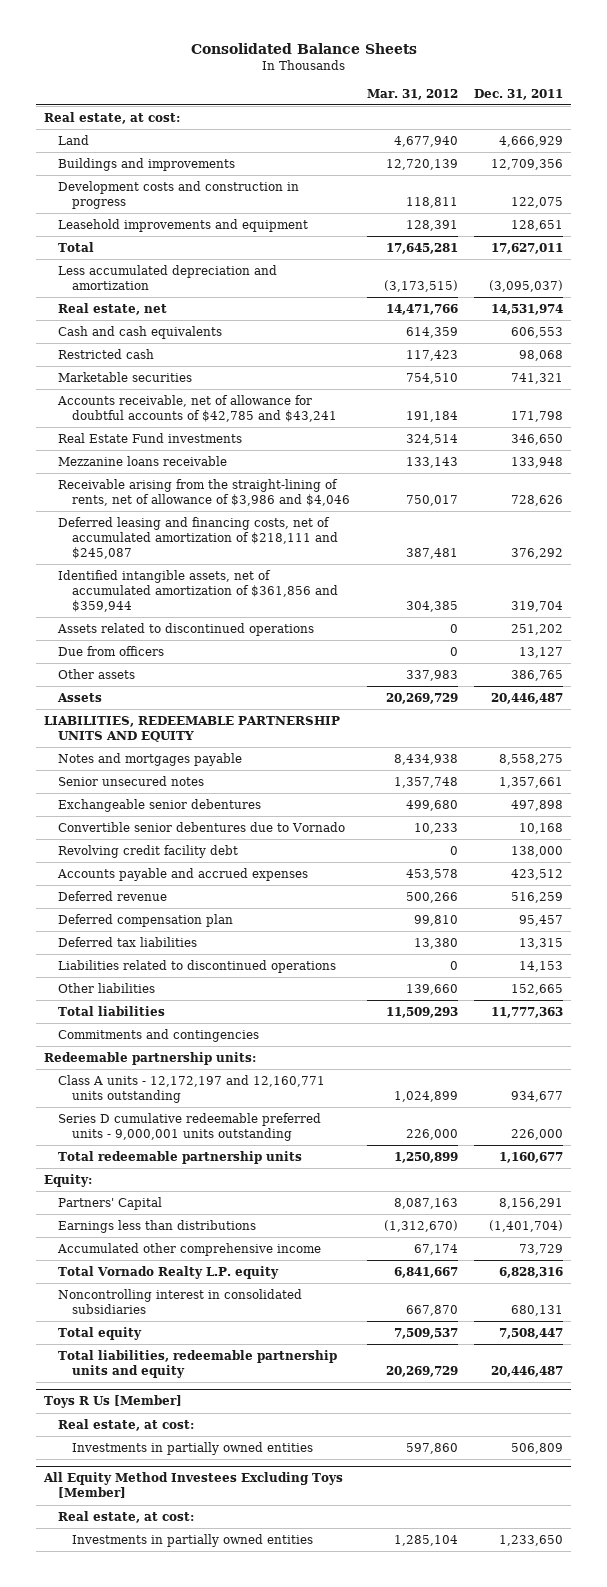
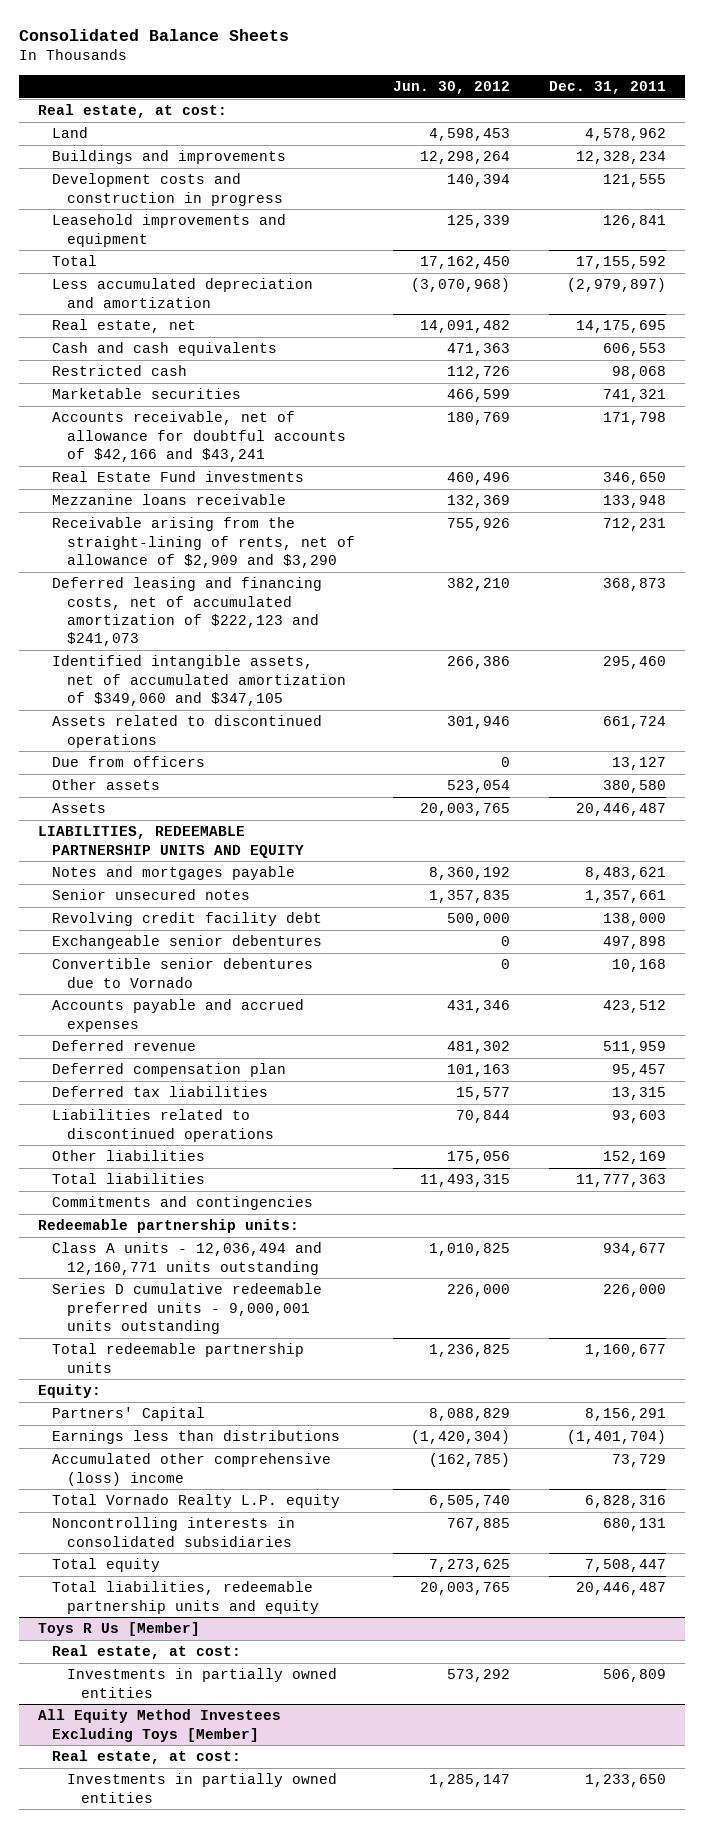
- | Mar. 31, 2012 | Dec. 31, 2011
+ | Jun. 30, 2012 | Dec. 31, 2011
- Land | 4,677,940 | 4,666,929
- Buildings and improvements | 12,720,139 | 12,709,356
- Development costs and construction in progress | 118,811 | 122,075
- Leasehold improvements and equipment | 128,391 | 128,651
- Total | 17,645,281 | 17,627,011
- Less accumulated depreciation and amortization | (3,173,515) | (3,095,037)
- Real estate, net | 14,471,766 | 14,531,974
+ Land | 4,598,453 | 4,578,962
+ Buildings and improvements | 12,298,264 | 12,328,234
+ Development costs and construction in progress | 140,394 | 121,555
+ Leasehold improvements and equipment | 125,339 | 126,841
+ Total | 17,162,450 | 17,155,592
+ Less accumulated depreciation and amortization | (3,070,968) | (2,979,897)
+ Real estate, net | 14,091,482 | 14,175,695
- Accounts receivable, net of allowance for doubtful accounts of $42,785 and $43,241 | 191,184 | 171,798
+ Accounts receivable, net of allowance for doubtful accounts of $42,166 and $43,241 | 180,769 | 171,798
- Receivable arising from the straight-lining of rents, net of allowance of $3,986 and $4,046 | 750,017 | 728,626
- Deferred leasing and financing costs, net of accumulated amortization of $218,111 and $245,087 | 387,481 | 376,292
- Identified intangible assets, net of accumulated amortization of $361,856 and $359,944 | 304,385 | 319,704
- Assets related to discontinued operations | 0 | 251,202
+ Receivable arising from the straight-lining of rents, net of allowance of $2,909 and $3,290 | 755,926 | 712,231
+ Deferred leasing and financing costs, net of accumulated amortization of $222,123 and $241,073 | 382,210 | 368,873
+ Identified intangible assets, net of accumulated amortization of $349,060 and $347,105 | 266,386 | 295,460
+ Assets related to discontinued operations | 301,946 | 661,724
- Other assets | 337,983 | 386,765
+ Other assets | 523,054 | 380,580
- Notes and mortgages payable | 8,434,938 | 8,558,275
+ Notes and mortgages payable | 8,360,192 | 8,483,621
moved up: Revolving credit facility debt | 500,000 | 138,000
- Deferred revenue | 500,266 | 516,259
+ Deferred revenue | 481,302 | 511,959
- Liabilities related to discontinued operations | 0 | 14,153
- Other liabilities | 139,660 | 152,665
+ Liabilities related to discontinued operations | 70,844 | 93,603
+ Other liabilities | 175,056 | 152,169
- Class A units - 12,172,197 and 12,160,771 units outstanding | 1,024,899 | 934,677
+ Class A units - 12,036,494 and 12,160,771 units outstanding | 1,010,825 | 934,677
- Accumulated other comprehensive income | 67,174 | 73,729
+ Accumulated other comprehensive (loss) income | (162,785) | 73,729
- Noncontrolling interest in consolidated subsidiaries | 667,870 | 680,131
+ Noncontrolling interests in consolidated subsidiaries | 767,885 | 680,131

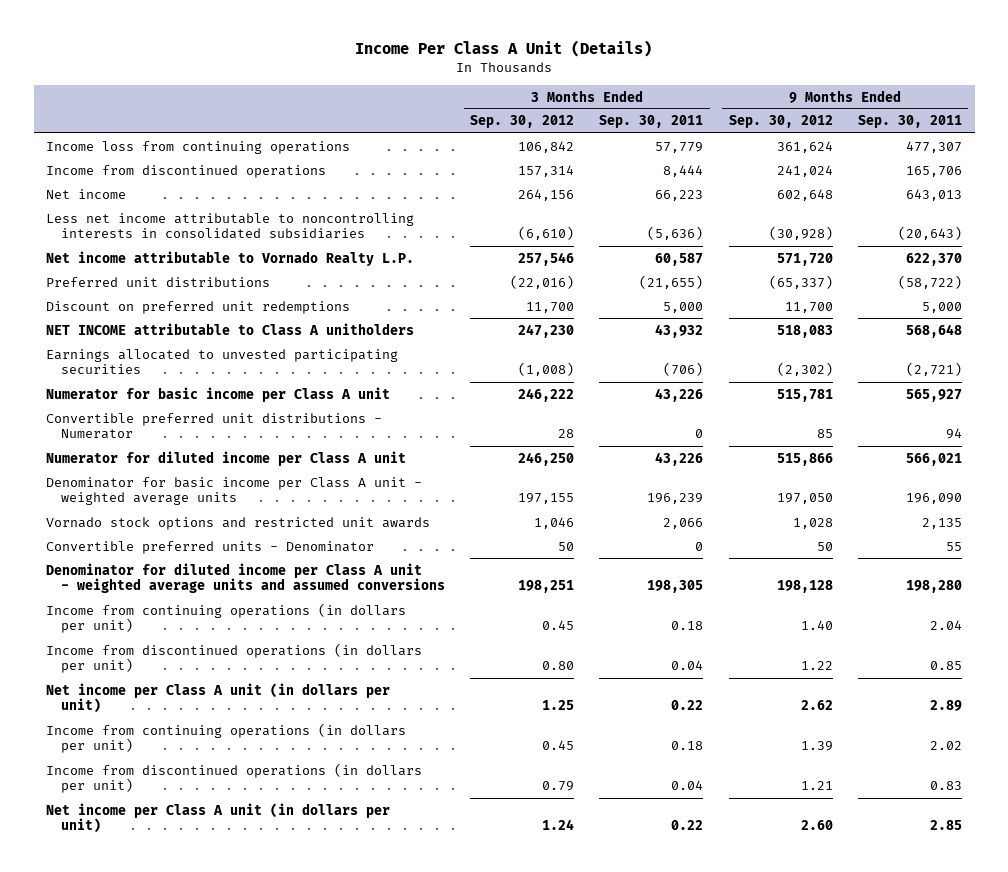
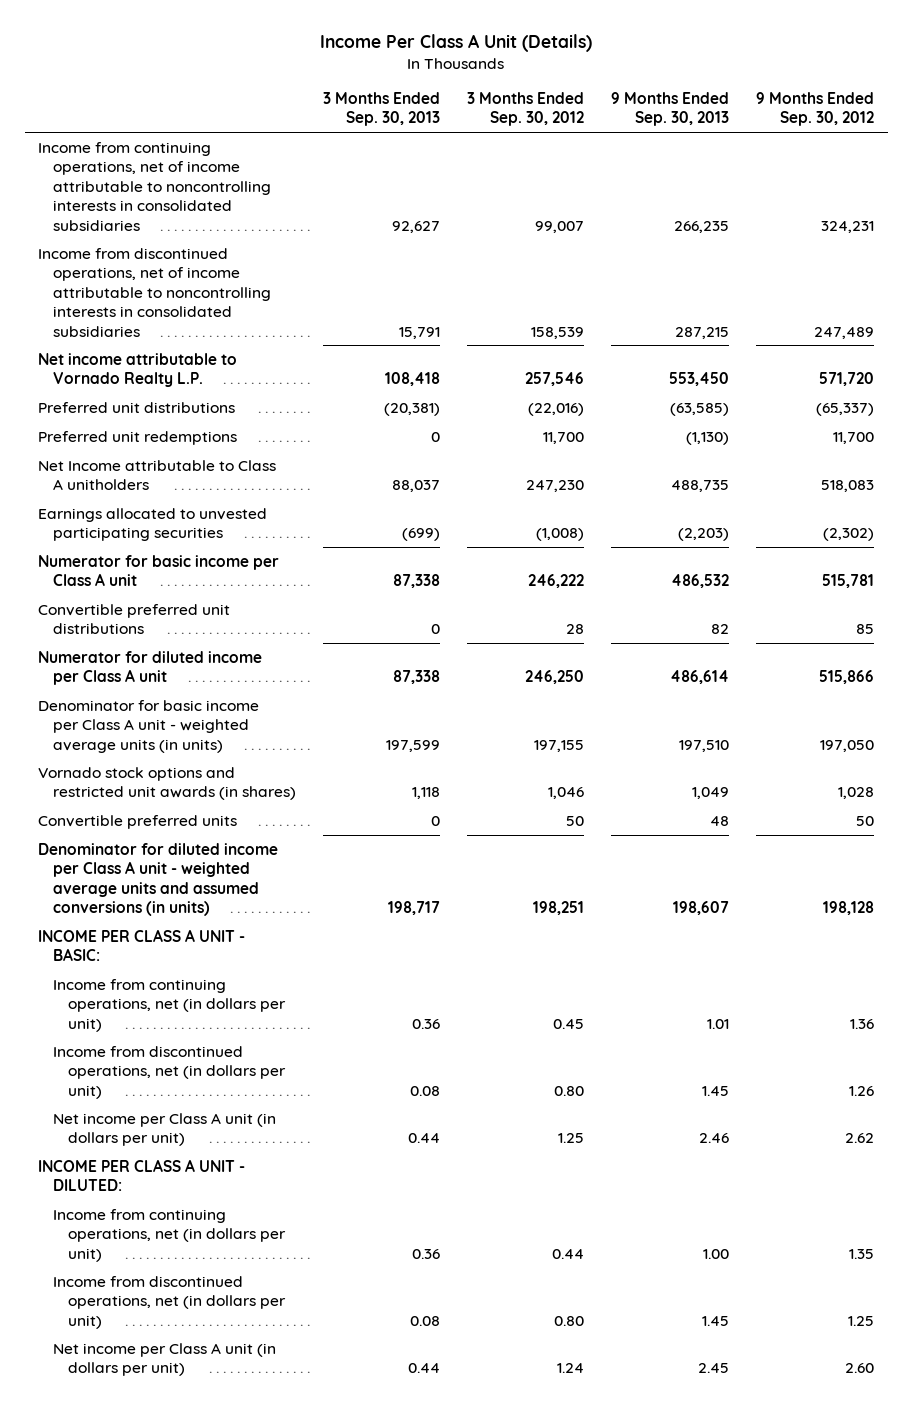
- | 3 Months Ended Sep. 30, 2012 | 3 Months Ended Sep. 30, 2011 | 9 Months Ended Sep. 30, 2012 | 9 Months Ended Sep. 30, 2011
+ | 3 Months Ended Sep. 30, 2013 | 3 Months Ended Sep. 30, 2012 | 9 Months Ended Sep. 30, 2013 | 9 Months Ended Sep. 30, 2012
- Income loss from continuing operations | 106,842 | 57,779 | 361,624 | 477,307
- Income from discontinued operations | 157,314 | 8,444 | 241,024 | 165,706
- Net income | 264,156 | 66,223 | 602,648 | 643,013
- Less net income attributable to noncontrolling interests in consolidated subsidiaries | (6,610) | (5,636) | (30,928) | (20,643)
+ Income from continuing operations, net of income attributable to noncontrolling interests in consolidated subsidiaries | 92,627 | 99,007 | 266,235 | 324,231
+ Income from discontinued operations, net of income attributable to noncontrolling interests in consolidated subsidiaries | 15,791 | 158,539 | 287,215 | 247,489
- Discount on preferred unit redemptions | 11,700 | 5,000 | 11,700 | 5,000
- NET INCOME attributable to Class A unitholders | 247,230 | 43,932 | 518,083 | 568,648
+ Preferred unit redemptions | 0 | 11,700 | (1,130) | 11,700
+ Net Income attributable to Class A unitholders | 88,037 | 247,230 | 488,735 | 518,083
- Convertible preferred unit distributions - Numerator | 28 | 0 | 85 | 94
+ Convertible preferred unit distributions | 0 | 28 | 82 | 85
- Denominator for basic income per Class A unit - weighted average units | 197,155 | 196,239 | 197,050 | 196,090
- Vornado stock options and restricted unit awards | 1,046 | 2,066 | 1,028 | 2,135
- Convertible preferred units - Denominator | 50 | 0 | 50 | 55
- Denominator for diluted income per Class A unit - weighted average units and assumed conversions | 198,251 | 198,305 | 198,128 | 198,280
- Income from continuing operations (in dollars per unit) | 0.45 | 0.18 | 1.40 | 2.04
- Income from discontinued operations (in dollars per unit) | 0.80 | 0.04 | 1.22 | 0.85
+ Denominator for basic income per Class A unit - weighted average units (in units) | 197,599 | 197,155 | 197,510 | 197,050
+ Vornado stock options and restricted unit awards (in shares) | 1,118 | 1,046 | 1,049 | 1,028
+ Convertible preferred units | 0 | 50 | 48 | 50
+ Denominator for diluted income per Class A unit - weighted average units and assumed conversions (in units) | 198,717 | 198,251 | 198,607 | 198,128
+ INCOME PER CLASS A UNIT - BASIC:
+ Income from continuing operations, net (in dollars per unit) | 0.36 | 0.45 | 1.01 | 1.36
+ Income from discontinued operations, net (in dollars per unit) | 0.08 | 0.80 | 1.45 | 1.26
- Income from continuing operations (in dollars per unit) | 0.45 | 0.18 | 1.39 | 2.02
- Income from discontinued operations (in dollars per unit) | 0.79 | 0.04 | 1.21 | 0.83
+ INCOME PER CLASS A UNIT - DILUTED:
+ Income from continuing operations, net (in dollars per unit) | 0.36 | 0.44 | 1.00 | 1.35
+ Income from discontinued operations, net (in dollars per unit) | 0.08 | 0.80 | 1.45 | 1.25

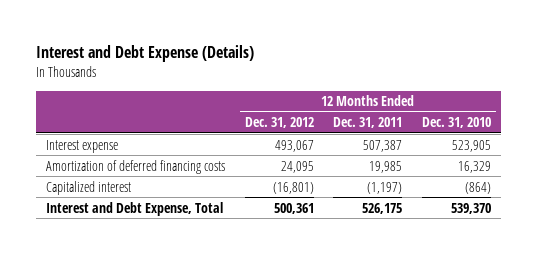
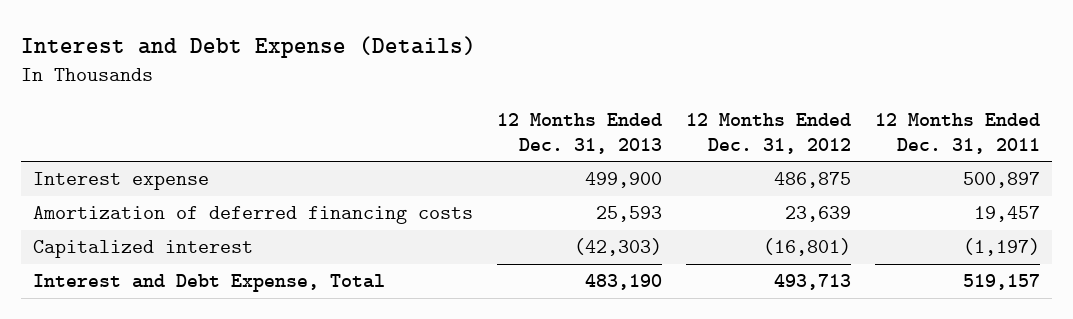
- | 12 Months Ended Dec. 31, 2012 | 12 Months Ended Dec. 31, 2011 | 12 Months Ended Dec. 31, 2010
+ | 12 Months Ended Dec. 31, 2013 | 12 Months Ended Dec. 31, 2012 | 12 Months Ended Dec. 31, 2011
- Interest expense | 493,067 | 507,387 | 523,905
- Amortization of deferred financing costs | 24,095 | 19,985 | 16,329
+ Interest expense | 499,900 | 486,875 | 500,897
+ Amortization of deferred financing costs | 25,593 | 23,639 | 19,457
- Interest and Debt Expense, Total | 500,361 | 526,175 | 539,370
+ Interest and Debt Expense, Total | 483,190 | 493,713 | 519,157

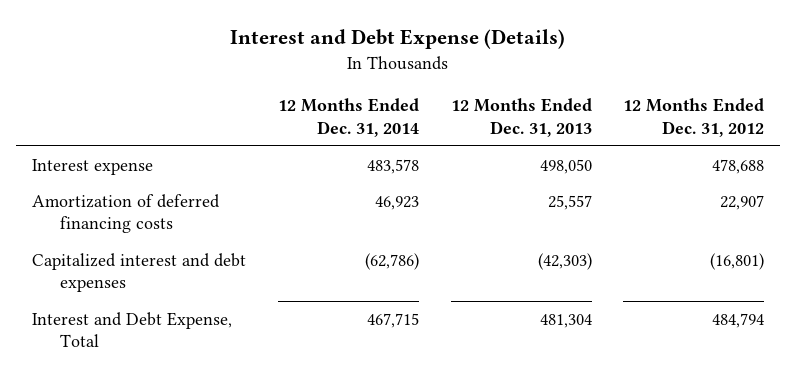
- | 12 Months Ended Dec. 31, 2013 | 12 Months Ended Dec. 31, 2012 | 12 Months Ended Dec. 31, 2011
+ | 12 Months Ended Dec. 31, 2014 | 12 Months Ended Dec. 31, 2013 | 12 Months Ended Dec. 31, 2012
- Interest expense | 499,900 | 486,875 | 500,897
- Amortization of deferred financing costs | 25,593 | 23,639 | 19,457
- Capitalized interest | (42,303) | (16,801) | (1,197)
- Interest and Debt Expense, Total | 483,190 | 493,713 | 519,157
+ Interest expense | 483,578 | 498,050 | 478,688
+ Amortization of deferred financing costs | 46,923 | 25,557 | 22,907
+ Capitalized interest and debt expenses | (62,786) | (42,303) | (16,801)
+ Interest and Debt Expense, Total | 467,715 | 481,304 | 484,794

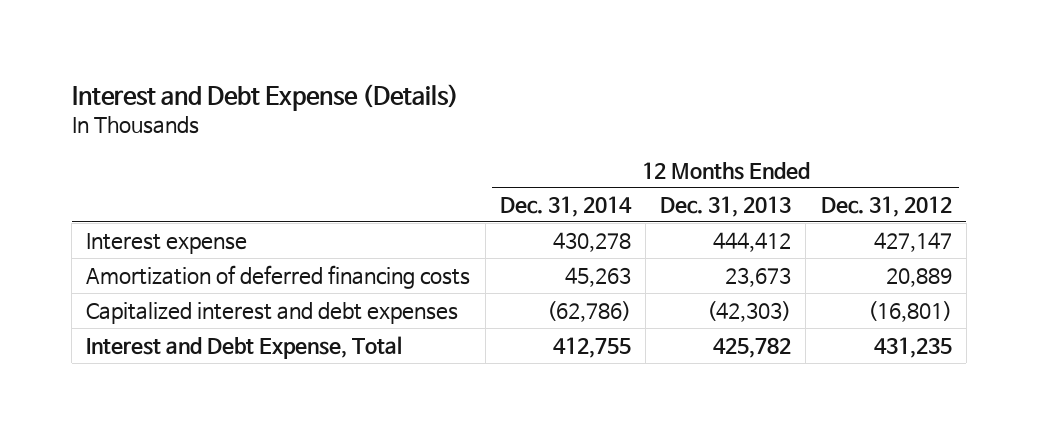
- Interest expense | 483,578 | 498,050 | 478,688
- Amortization of deferred financing costs | 46,923 | 25,557 | 22,907
+ Interest expense | 430,278 | 444,412 | 427,147
+ Amortization of deferred financing costs | 45,263 | 23,673 | 20,889
- Interest and Debt Expense, Total | 467,715 | 481,304 | 484,794
+ Interest and Debt Expense, Total | 412,755 | 425,782 | 431,235

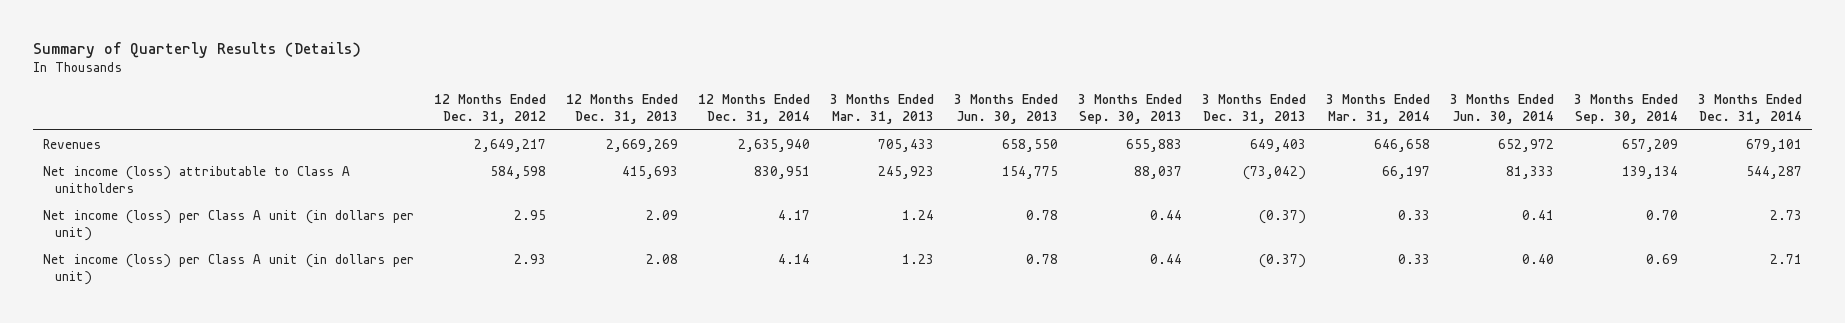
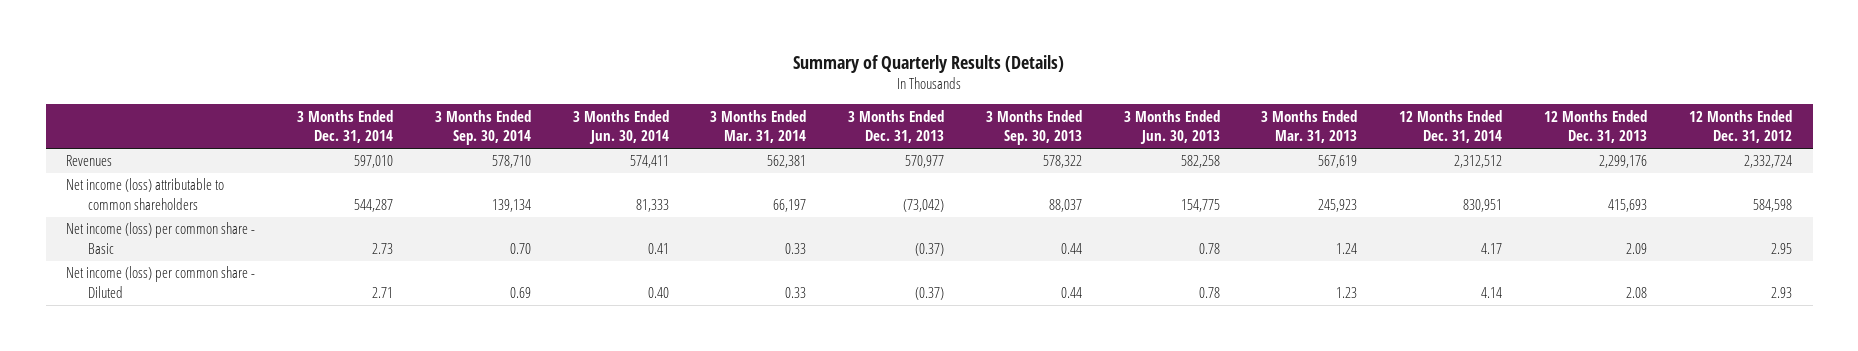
- | 12 Months Ended Dec. 31, 2012 | 12 Months Ended Dec. 31, 2013 | 12 Months Ended Dec. 31, 2014 | 3 Months Ended Mar. 31, 2013 | 3 Months Ended Jun. 30, 2013 | 3 Months Ended Sep. 30, 2013 | 3 Months Ended Dec. 31, 2013 | 3 Months Ended Mar. 31, 2014 | 3 Months Ended Jun. 30, 2014 | 3 Months Ended Sep. 30, 2014 | 3 Months Ended Dec. 31, 2014
+ | 3 Months Ended Dec. 31, 2014 | 3 Months Ended Sep. 30, 2014 | 3 Months Ended Jun. 30, 2014 | 3 Months Ended Mar. 31, 2014 | 3 Months Ended Dec. 31, 2013 | 3 Months Ended Sep. 30, 2013 | 3 Months Ended Jun. 30, 2013 | 3 Months Ended Mar. 31, 2013 | 12 Months Ended Dec. 31, 2014 | 12 Months Ended Dec. 31, 2013 | 12 Months Ended Dec. 31, 2012
- Revenues | 2,649,217 | 2,669,269 | 2,635,940 | 705,433 | 658,550 | 655,883 | 649,403 | 646,658 | 652,972 | 657,209 | 679,101
- Net income (loss) attributable to Class A unitholders | 584,598 | 415,693 | 830,951 | 245,923 | 154,775 | 88,037 | (73,042) | 66,197 | 81,333 | 139,134 | 544,287
- Net income (loss) per Class A unit (in dollars per unit) | 2.95 | 2.09 | 4.17 | 1.24 | 0.78 | 0.44 | (0.37) | 0.33 | 0.41 | 0.70 | 2.73
- Net income (loss) per Class A unit (in dollars per unit) | 2.93 | 2.08 | 4.14 | 1.23 | 0.78 | 0.44 | (0.37) | 0.33 | 0.40 | 0.69 | 2.71
+ Revenues | 597,010 | 578,710 | 574,411 | 562,381 | 570,977 | 578,322 | 582,258 | 567,619 | 2,312,512 | 2,299,176 | 2,332,724
+ Net income (loss) attributable to common shareholders | 544,287 | 139,134 | 81,333 | 66,197 | (73,042) | 88,037 | 154,775 | 245,923 | 830,951 | 415,693 | 584,598
+ Net income (loss) per common share - Basic | 2.73 | 0.70 | 0.41 | 0.33 | (0.37) | 0.44 | 0.78 | 1.24 | 4.17 | 2.09 | 2.95
+ Net income (loss) per common share - Diluted | 2.71 | 0.69 | 0.40 | 0.33 | (0.37) | 0.44 | 0.78 | 1.23 | 4.14 | 2.08 | 2.93

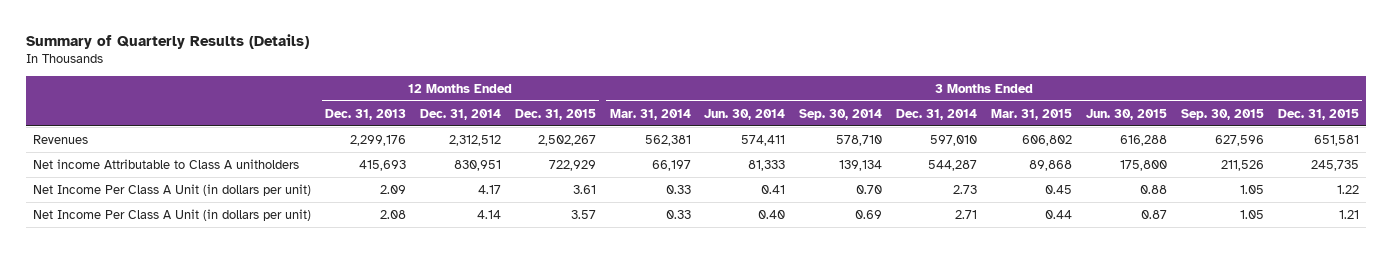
- | 3 Months Ended Dec. 31, 2014 | 3 Months Ended Sep. 30, 2014 | 3 Months Ended Jun. 30, 2014 | 3 Months Ended Mar. 31, 2014 | 3 Months Ended Dec. 31, 2013 | 3 Months Ended Sep. 30, 2013 | 3 Months Ended Jun. 30, 2013 | 3 Months Ended Mar. 31, 2013 | 12 Months Ended Dec. 31, 2014 | 12 Months Ended Dec. 31, 2013 | 12 Months Ended Dec. 31, 2012
+ | 12 Months Ended Dec. 31, 2013 | 12 Months Ended Dec. 31, 2014 | 12 Months Ended Dec. 31, 2015 | 3 Months Ended Mar. 31, 2014 | 3 Months Ended Jun. 30, 2014 | 3 Months Ended Sep. 30, 2014 | 3 Months Ended Dec. 31, 2014 | 3 Months Ended Mar. 31, 2015 | 3 Months Ended Jun. 30, 2015 | 3 Months Ended Sep. 30, 2015 | 3 Months Ended Dec. 31, 2015
- Net income (loss) attributable to common shareholders | 544,287 | 139,134 | 81,333 | 66,197 | (73,042) | 88,037 | 154,775 | 245,923 | 830,951 | 415,693 | 584,598
- Net income (loss) per common share - Basic | 2.73 | 0.70 | 0.41 | 0.33 | (0.37) | 0.44 | 0.78 | 1.24 | 4.17 | 2.09 | 2.95
- Net income (loss) per common share - Diluted | 2.71 | 0.69 | 0.40 | 0.33 | (0.37) | 0.44 | 0.78 | 1.23 | 4.14 | 2.08 | 2.93
+ Net income Attributable to Class A unitholders | 415,693 | 830,951 | 722,929 | 66,197 | 81,333 | 139,134 | 544,287 | 89,868 | 175,800 | 211,526 | 245,735
+ Net Income Per Class A Unit (in dollars per unit) | 2.09 | 4.17 | 3.61 | 0.33 | 0.41 | 0.70 | 2.73 | 0.45 | 0.88 | 1.05 | 1.22
+ Net Income Per Class A Unit (in dollars per unit) | 2.08 | 4.14 | 3.57 | 0.33 | 0.40 | 0.69 | 2.71 | 0.44 | 0.87 | 1.05 | 1.21

